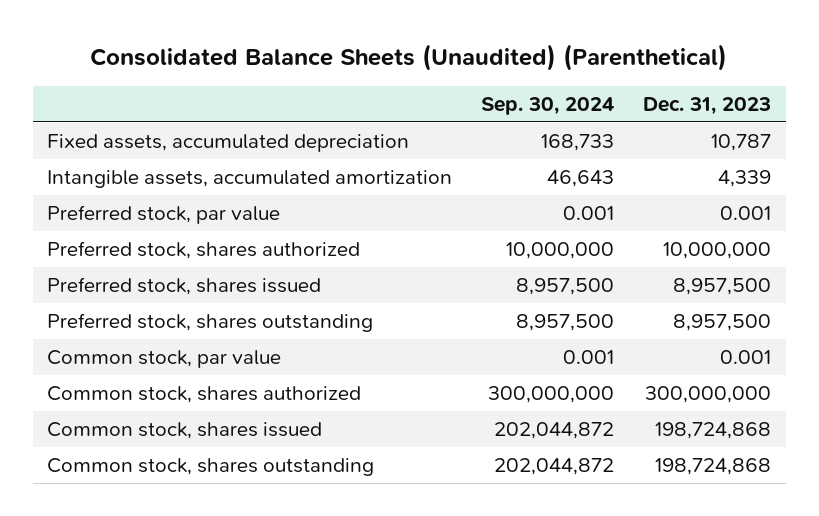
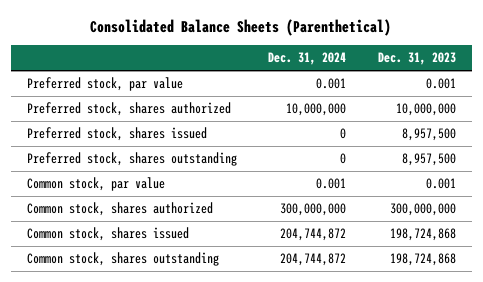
- Consolidated Balance Sheets (Unaudited) (Parenthetical)
+ Consolidated Balance Sheets (Parenthetical)
- | Sep. 30, 2024 | Dec. 31, 2023
+ | Dec. 31, 2024 | Dec. 31, 2023
- Fixed assets, accumulated depreciation | 168,733 | 10,787
- Intangible assets, accumulated amortization | 46,643 | 4,339

